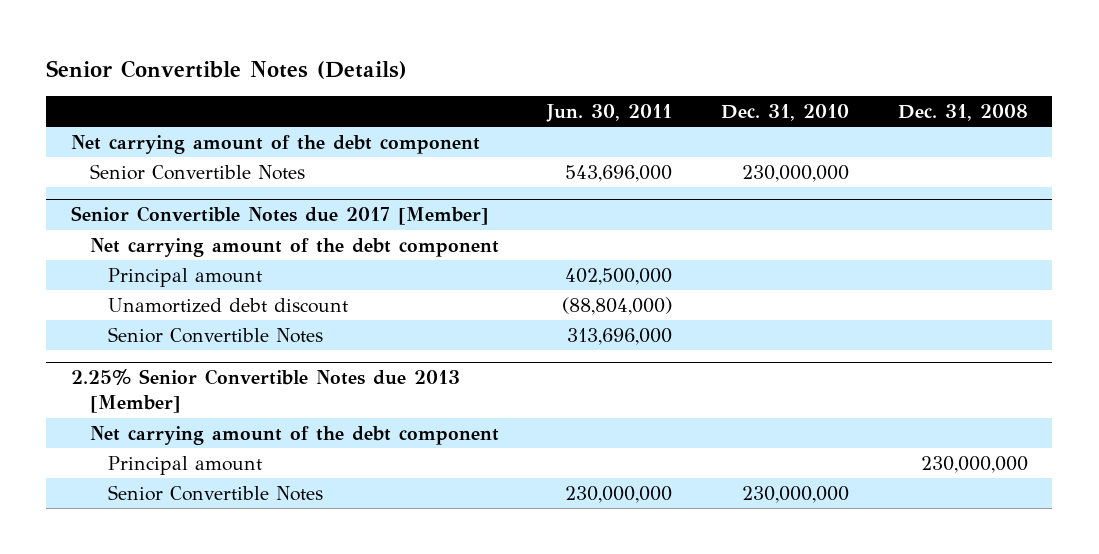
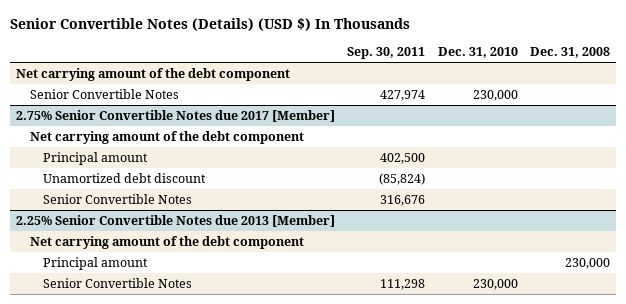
- Senior Convertible Notes (Details)
+ Senior Convertible Notes (Details) (USD $) In Thousands
- | Jun. 30, 2011 | Dec. 31, 2010 | Dec. 31, 2008
+ | Sep. 30, 2011 | Dec. 31, 2010 | Dec. 31, 2008
- Senior Convertible Notes | 543,696,000 | 230,000,000 |
- Senior Convertible Notes due 2017 [Member]
+ Senior Convertible Notes | 427,974 | 230,000 |
+ 2.75% Senior Convertible Notes due 2017 [Member]
@ 2.25% Senior Convertible Notes due 2013 [Member]
- Principal amount | | | 230,000,000
- Senior Convertible Notes | 230,000,000 | 230,000,000 |
+ Principal amount | | | 230,000
+ Senior Convertible Notes | 111,298 | 230,000 |

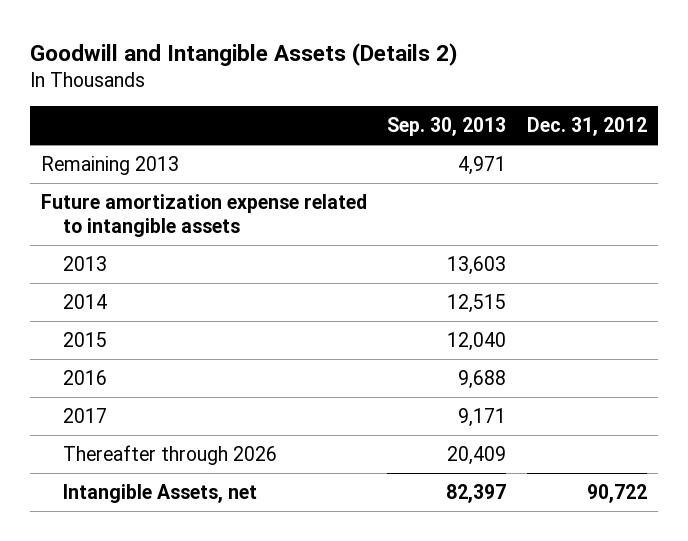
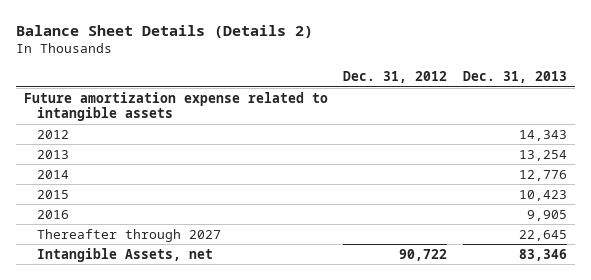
- Goodwill and Intangible Assets (Details 2)
+ Balance Sheet Details (Details 2)
- | Sep. 30, 2013 | Dec. 31, 2012
+ | Dec. 31, 2012 | Dec. 31, 2013
- Remaining 2013 | 4,971 |
+ 2012 | | 14,343
- 2017 | 9,171 |
- Thereafter through 2026 | 20,409 |
+ Thereafter through 2027 | | 22,645

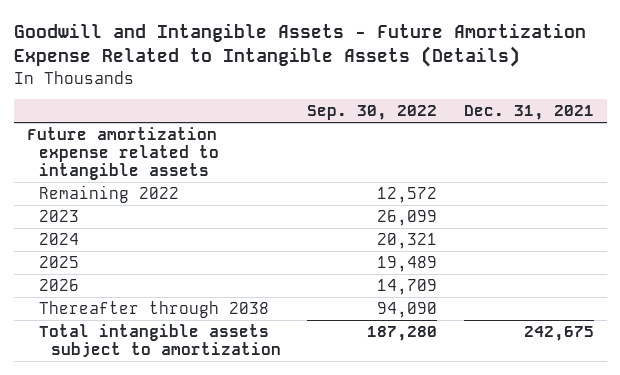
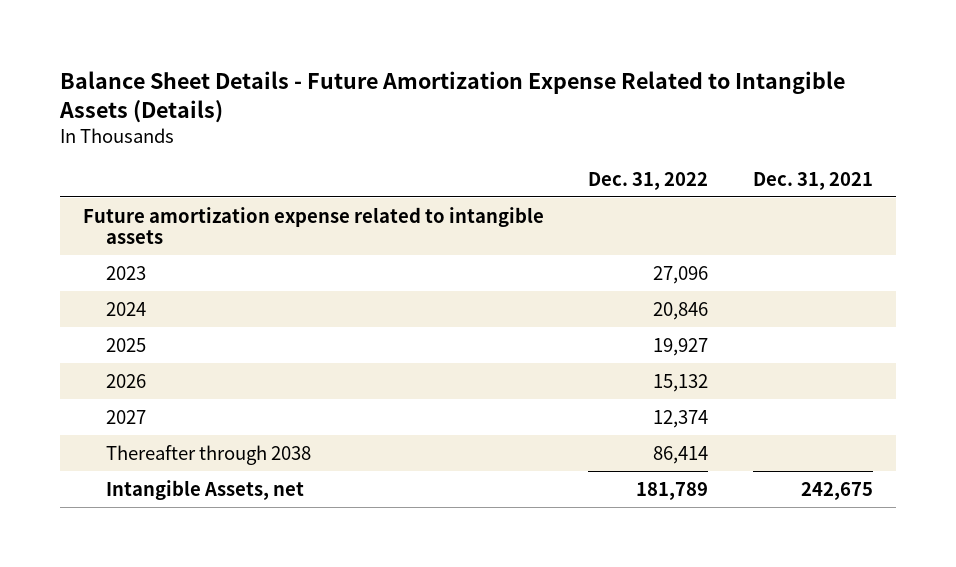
- Goodwill and Intangible Assets - Future Amortization Expense Related to Intangible Assets (Details)
+ Balance Sheet Details - Future Amortization Expense Related to Intangible Assets (Details)
- | Sep. 30, 2022 | Dec. 31, 2021
+ | Dec. 31, 2022 | Dec. 31, 2021
- Remaining 2022 | 12,572 |
+ 2027 | 12,374 |
- Total intangible assets subject to amortization | 187,280 | 242,675
+ Intangible Assets, net | 181,789 | 242,675

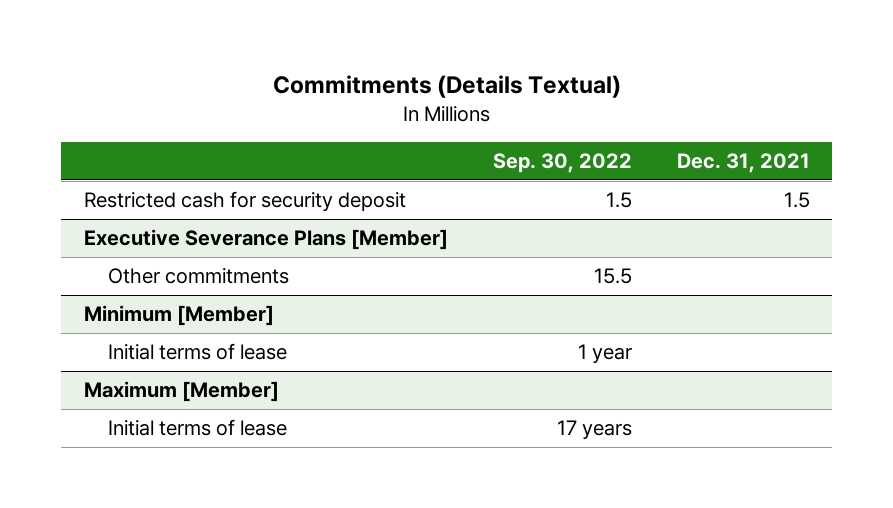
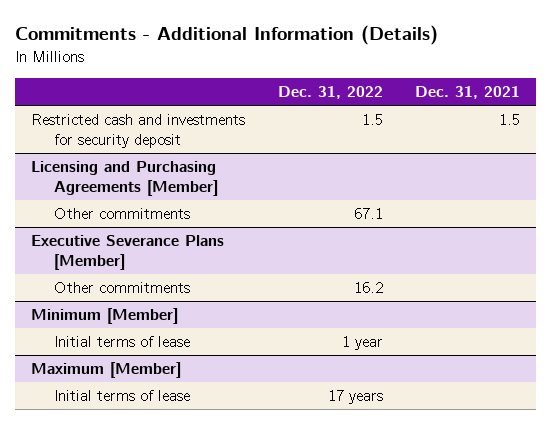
- Commitments (Details Textual)
+ Commitments - Additional Information (Details)
- | Sep. 30, 2022 | Dec. 31, 2021
+ | Dec. 31, 2022 | Dec. 31, 2021
- Restricted cash for security deposit | 1.5 | 1.5
+ Restricted cash and investments for security deposit | 1.5 | 1.5
+ Licensing and Purchasing Agreements [Member]
+ Other commitments | 67.1 |

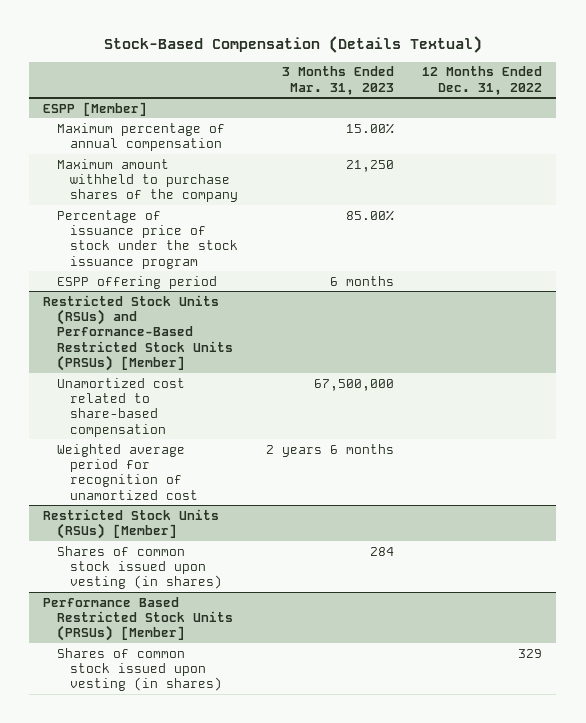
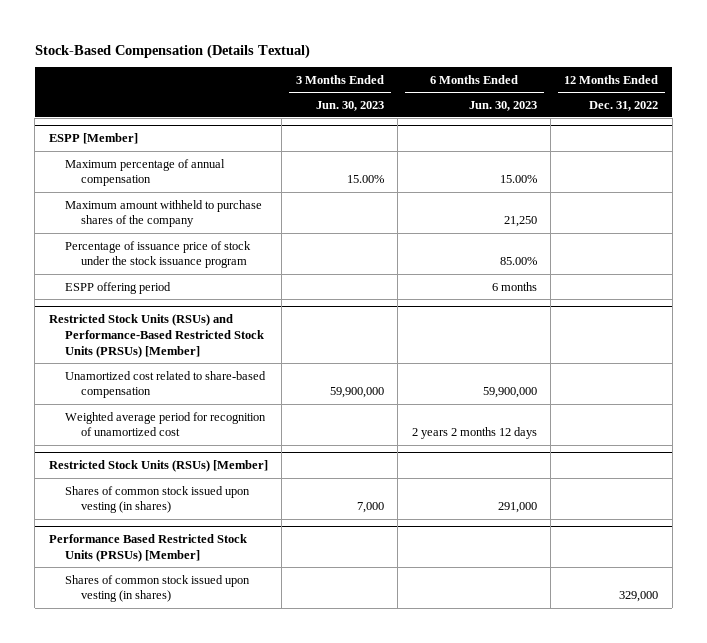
- | 3 Months Ended Mar. 31, 2023 | 12 Months Ended Dec. 31, 2022
+ | 3 Months Ended Jun. 30, 2023 | 6 Months Ended Jun. 30, 2023 | 12 Months Ended Dec. 31, 2022
@ Performance Based Restricted Stock Units (PRSUs) [Member]
- Shares of common stock issued upon vesting (in shares) | | 329
+ Shares of common stock issued upon vesting (in shares) | | | 329,000

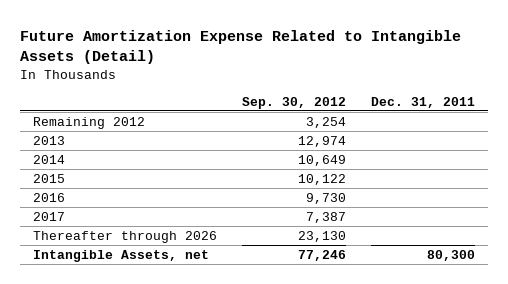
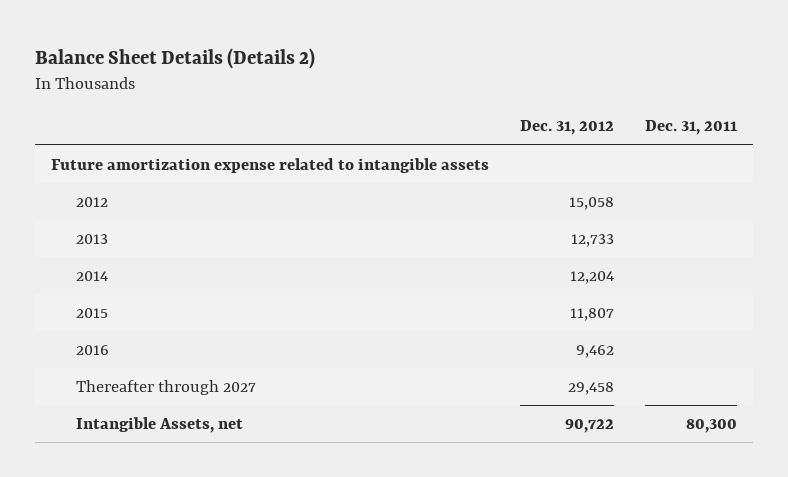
- Future Amortization Expense Related to Intangible Assets (Detail)
+ Balance Sheet Details (Details 2)
- | Sep. 30, 2012 | Dec. 31, 2011
+ | Dec. 31, 2012 | Dec. 31, 2011
- Remaining 2012 | 3,254 |
+ Future amortization expense related to intangible assets
+ 2012 | 15,058 |
- 2017 | 7,387 |
- Thereafter through 2026 | 23,130 |
+ Thereafter through 2027 | 29,458 |

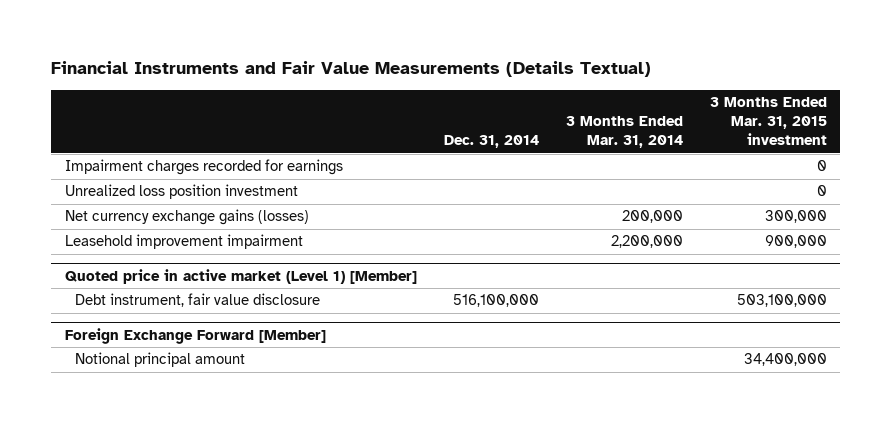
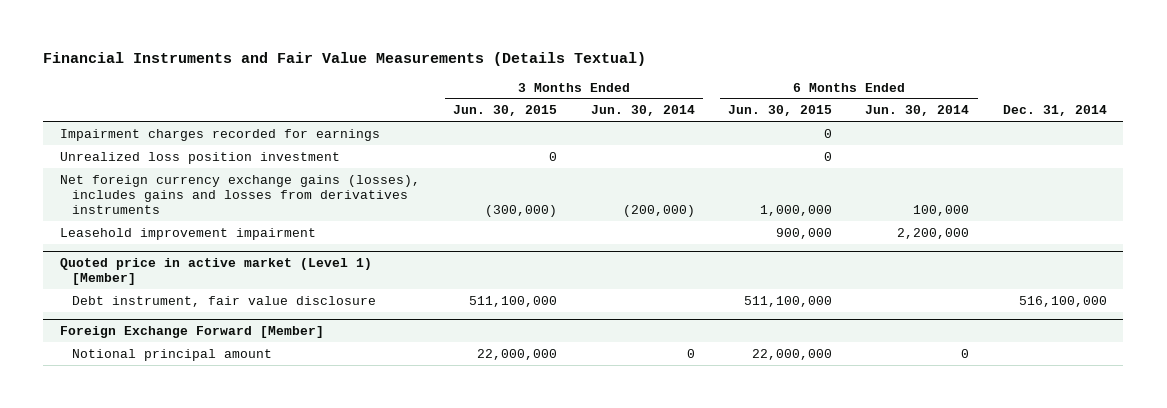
- | Dec. 31, 2014 | 3 Months Ended Mar. 31, 2014 | 3 Months Ended Mar. 31, 2015 investment
+ | 3 Months Ended Jun. 30, 2015 | 3 Months Ended Jun. 30, 2014 | 6 Months Ended Jun. 30, 2015 | 6 Months Ended Jun. 30, 2014 | Dec. 31, 2014
- Net currency exchange gains (losses) | | 200,000 | 300,000
+ Net foreign currency exchange gains (losses), includes gains and losses from derivatives instruments | (300,000) | (200,000) | 1,000,000 | 100,000 |

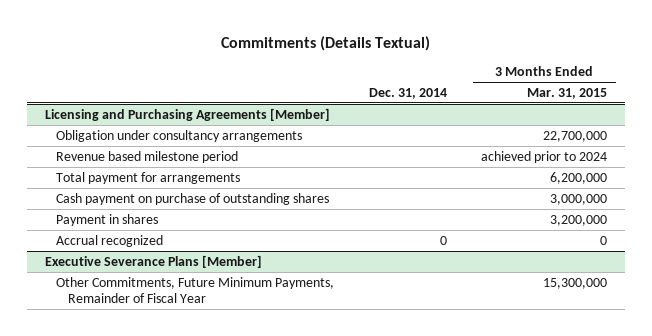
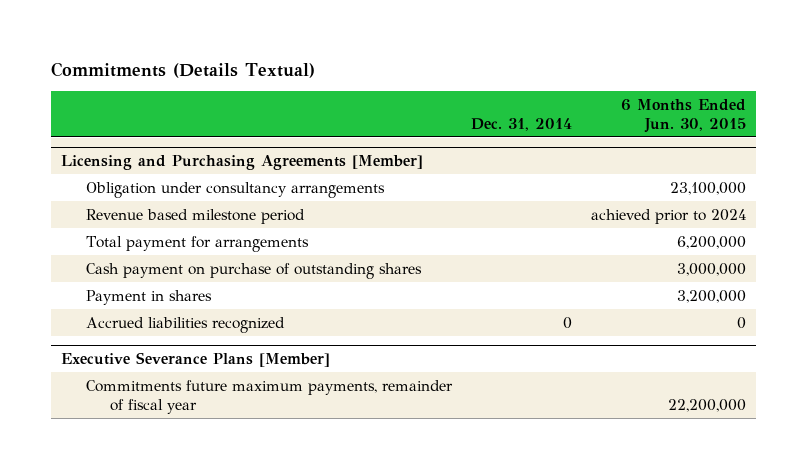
- | Dec. 31, 2014 | 3 Months Ended Mar. 31, 2015
+ | Dec. 31, 2014 | 6 Months Ended Jun. 30, 2015
@ Licensing and Purchasing Agreements [Member]
- Accrual recognized | 0 | 0
+ Accrued liabilities recognized | 0 | 0
@ Executive Severance Plans [Member]
- Other Commitments, Future Minimum Payments, Remainder of Fiscal Year | | 15,300,000
+ Commitments future maximum payments, remainder of fiscal year | | 22,200,000

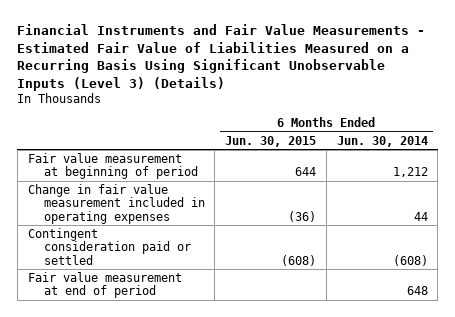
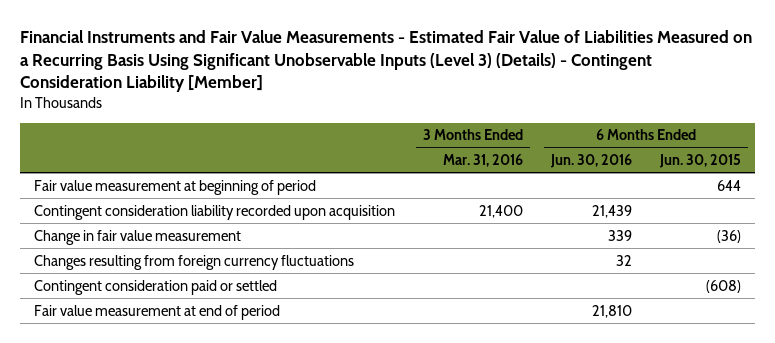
- Financial Instruments and Fair Value Measurements - Estimated Fair Value of Liabilities Measured on a Recurring Basis Using Significant Unobservable Inputs (Level 3) (Details)
+ Financial Instruments and Fair Value Measurements - Estimated Fair Value of Liabilities Measured on a Recurring Basis Using Significant Unobservable Inputs (Level 3) (Details) - Contingent Consideration Liability [Member]
- | 6 Months Ended Jun. 30, 2015 | 6 Months Ended Jun. 30, 2014
+ | 3 Months Ended Mar. 31, 2016 | 6 Months Ended Jun. 30, 2016 | 6 Months Ended Jun. 30, 2015
- Change in fair value measurement included in operating expenses | (36) | 44
+ Contingent consideration liability recorded upon acquisition | 21,400 | 21,439 |
+ Change in fair value measurement | | 339 | (36)
+ Changes resulting from foreign currency fluctuations | | 32 |

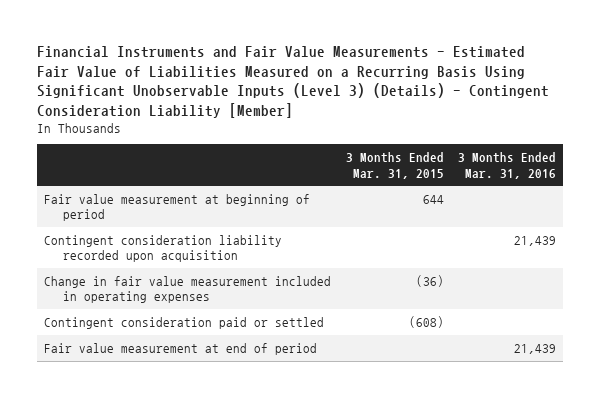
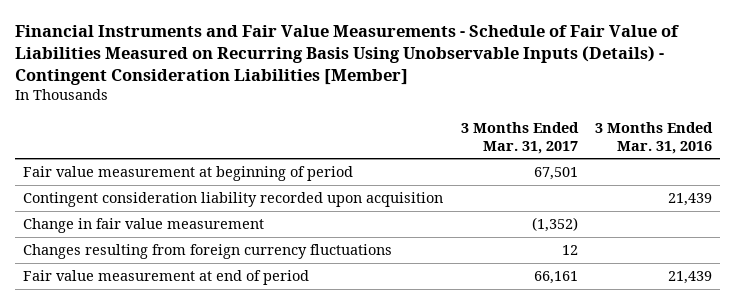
- Financial Instruments and Fair Value Measurements - Estimated Fair Value of Liabilities Measured on a Recurring Basis Using Significant Unobservable Inputs (Level 3) (Details) - Contingent Consideration Liability [Member]
+ Financial Instruments and Fair Value Measurements - Schedule of Fair Value of Liabilities Measured on Recurring Basis Using Unobservable Inputs (Details) - Contingent Consideration Liabilities [Member]
- | 3 Months Ended Mar. 31, 2015 | 3 Months Ended Mar. 31, 2016
+ | 3 Months Ended Mar. 31, 2017 | 3 Months Ended Mar. 31, 2016
- Change in fair value measurement included in operating expenses | (36) |
- Contingent consideration paid or settled | (608) |
+ Change in fair value measurement | (1,352) |
+ Changes resulting from foreign currency fluctuations | 12 |

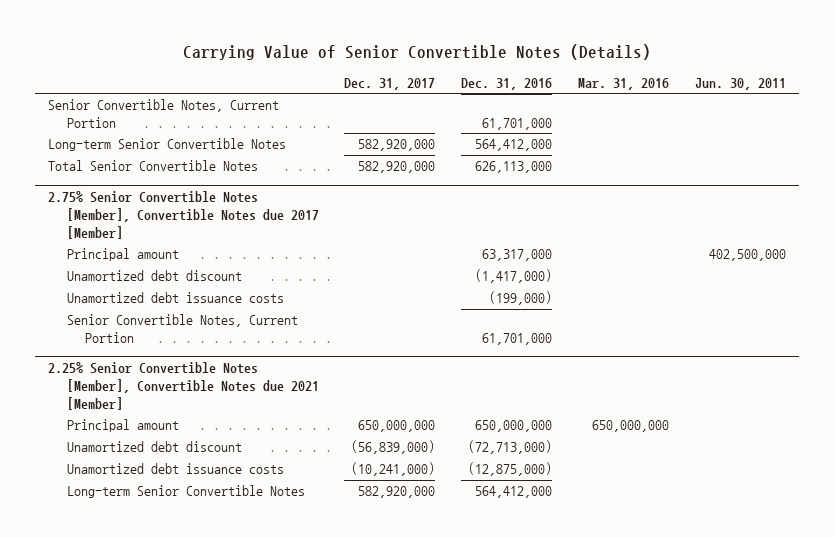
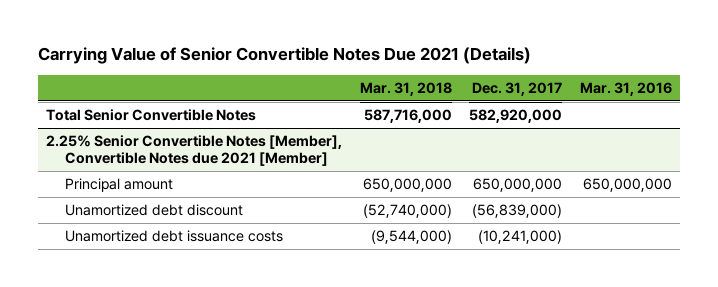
- Carrying Value of Senior Convertible Notes (Details)
+ Carrying Value of Senior Convertible Notes Due 2021 (Details)
- | Dec. 31, 2017 | Dec. 31, 2016 | Mar. 31, 2016 | Jun. 30, 2011
+ | Mar. 31, 2018 | Dec. 31, 2017 | Mar. 31, 2016
- Senior Convertible Notes, Current Portion | | 61,701,000 | |
- Long-term Senior Convertible Notes | 582,920,000 | 564,412,000 | |
- 2.75% Senior Convertible Notes [Member], Convertible Notes due 2017 [Member]
- Principal amount | | 63,317,000 | | 402,500,000
- Unamortized debt discount | | (1,417,000) | |
- Unamortized debt issuance costs | | (199,000) | |
- Senior Convertible Notes, Current Portion | | 61,701,000 | |
@ 2.25% Senior Convertible Notes [Member], Convertible Notes due 2021 [Member]
- Long-term Senior Convertible Notes | 582,920,000 | 564,412,000 | |

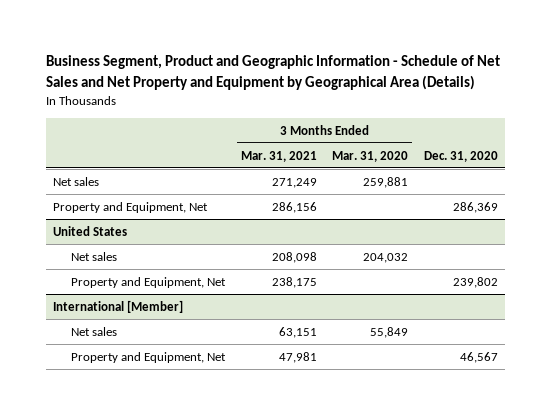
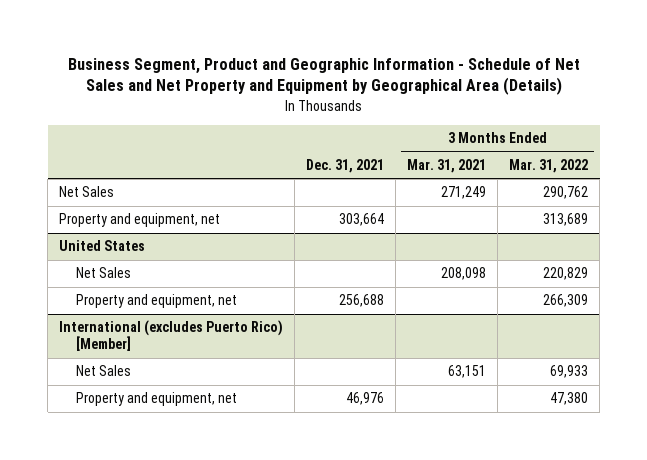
- | 3 Months Ended Mar. 31, 2021 | 3 Months Ended Mar. 31, 2020 | Dec. 31, 2020
+ | Dec. 31, 2021 | 3 Months Ended Mar. 31, 2021 | 3 Months Ended Mar. 31, 2022
- Net sales | 271,249 | 259,881 |
- Property and Equipment, Net | 286,156 | | 286,369
+ Net Sales | | 271,249 | 290,762
+ Property and equipment, net | 303,664 | | 313,689
@ United States
- Net sales | 208,098 | 204,032 |
- Property and Equipment, Net | 238,175 | | 239,802
- International [Member]
- Net sales | 63,151 | 55,849 |
- Property and Equipment, Net | 47,981 | | 46,567
@ United States
+ Net Sales | | 208,098 | 220,829
+ Property and equipment, net | 256,688 | | 266,309
+ International (excludes Puerto Rico) [Member]
+ Net Sales | | 63,151 | 69,933
+ Property and equipment, net | 46,976 | | 47,380

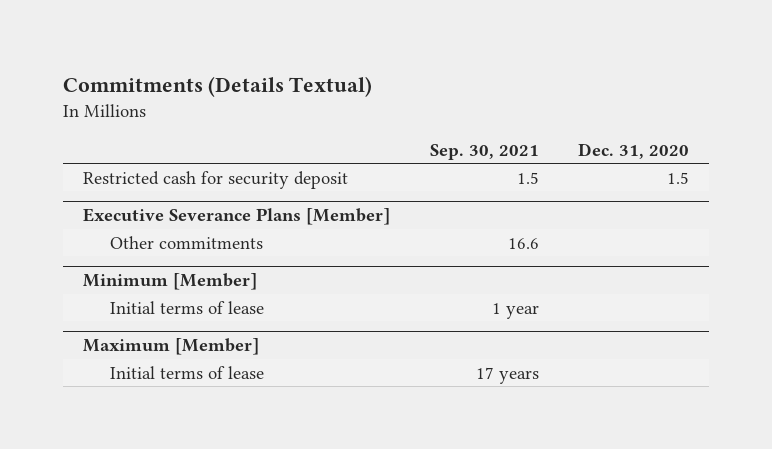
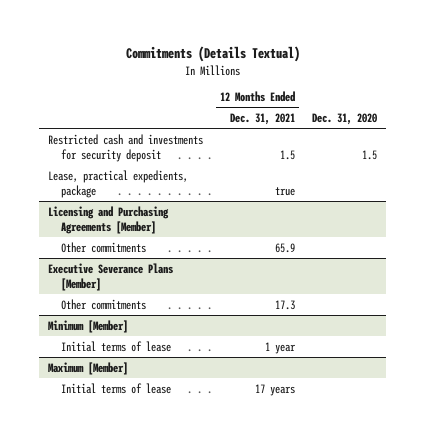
- | Sep. 30, 2021 | Dec. 31, 2020
+ | 12 Months Ended Dec. 31, 2021 | Dec. 31, 2020
- Restricted cash for security deposit | 1.5 | 1.5
+ Restricted cash and investments for security deposit | 1.5 | 1.5
+ Lease, practical expedients, package | true |
+ Licensing and Purchasing Agreements [Member]
+ Other commitments | 65.9 |

